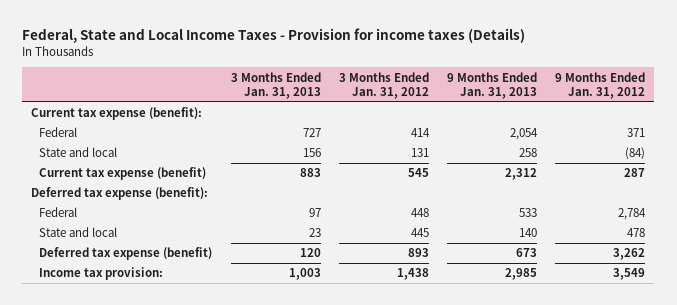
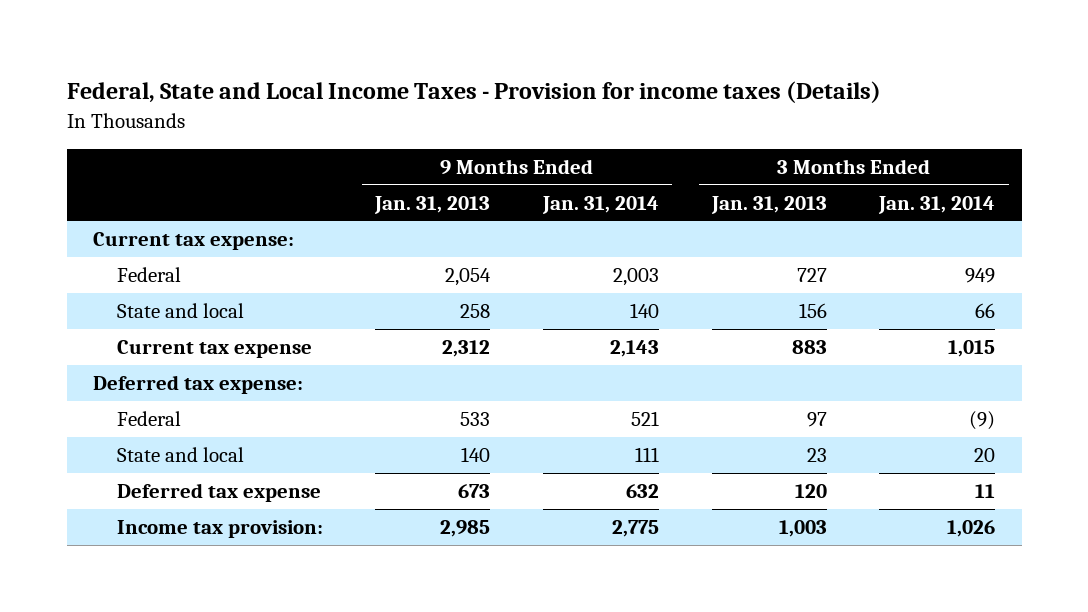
- | 3 Months Ended Jan. 31, 2013 | 3 Months Ended Jan. 31, 2012 | 9 Months Ended Jan. 31, 2013 | 9 Months Ended Jan. 31, 2012
+ | 9 Months Ended Jan. 31, 2013 | 9 Months Ended Jan. 31, 2014 | 3 Months Ended Jan. 31, 2013 | 3 Months Ended Jan. 31, 2014
- Current tax expense (benefit):
+ Current tax expense:
- Current tax expense (benefit) | 883 | 545 | 2,312 | 287
- Deferred tax expense (benefit):
+ Current tax expense | 2,312 | 2,143 | 883 | 1,015
+ Deferred tax expense:
- Deferred tax expense (benefit) | 120 | 893 | 673 | 3,262
+ Deferred tax expense | 673 | 632 | 120 | 11

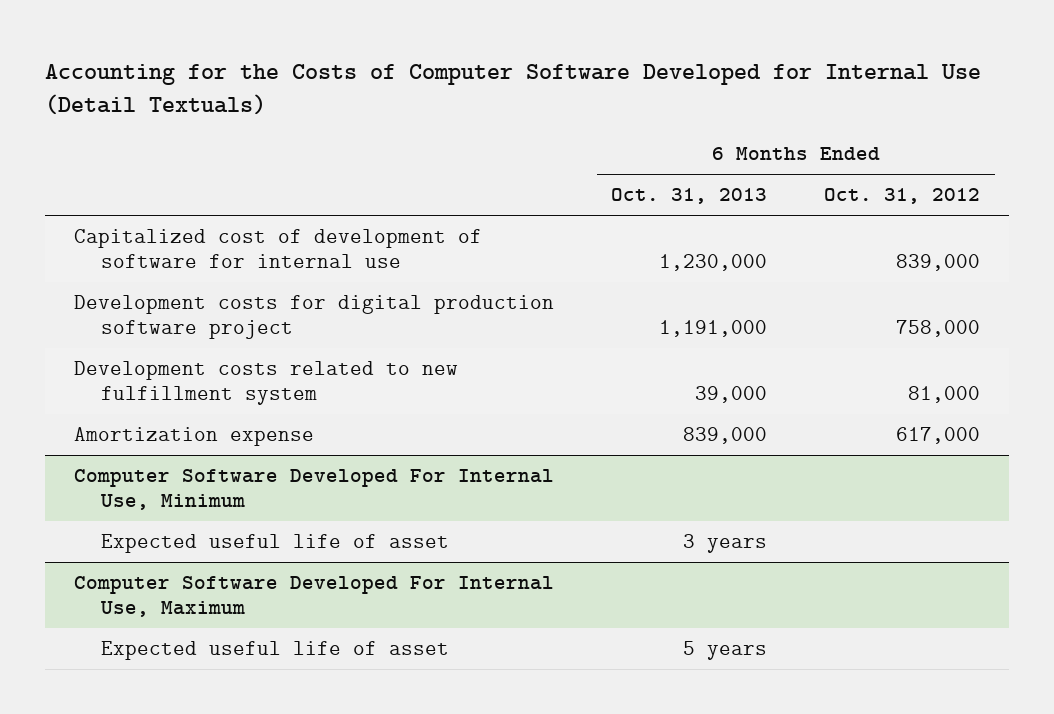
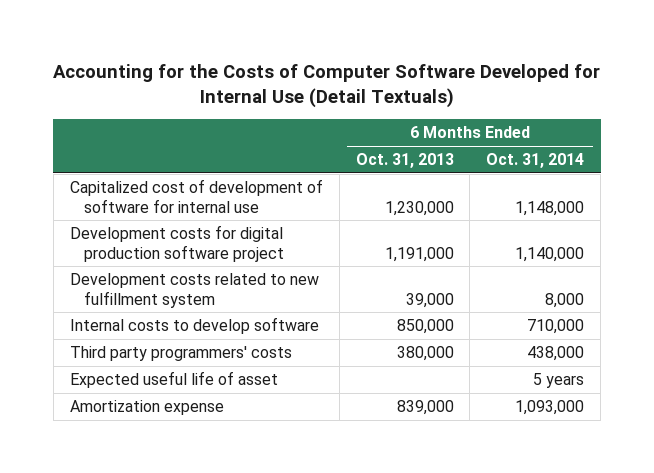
- | 6 Months Ended Oct. 31, 2013 | 6 Months Ended Oct. 31, 2012
+ | 6 Months Ended Oct. 31, 2013 | 6 Months Ended Oct. 31, 2014
+ Internal costs to develop software | 850,000 | 710,000
+ Third party programmers' costs | 380,000 | 438,000
+ Expected useful life of asset | | 5 years
- Computer Software Developed For Internal Use, Minimum
- Expected useful life of asset | 3 years |
- Computer Software Developed For Internal Use, Maximum
- Expected useful life of asset | 5 years |

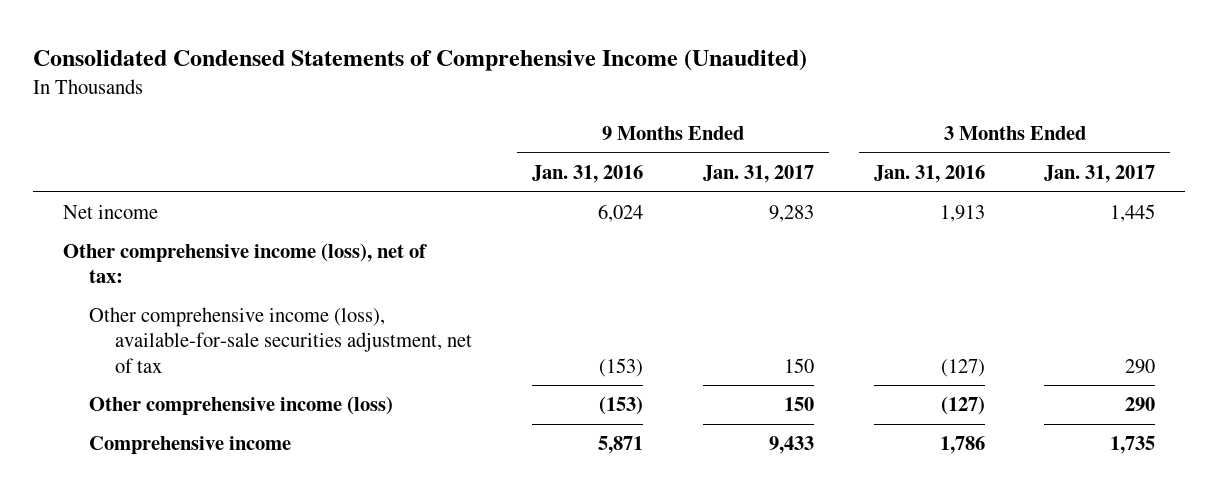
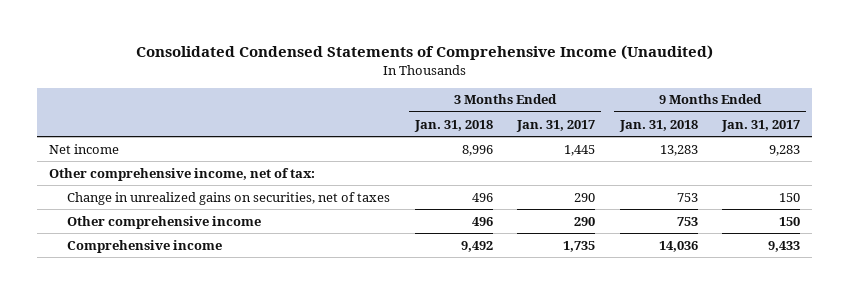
- | 9 Months Ended Jan. 31, 2016 | 9 Months Ended Jan. 31, 2017 | 3 Months Ended Jan. 31, 2016 | 3 Months Ended Jan. 31, 2017
+ | 3 Months Ended Jan. 31, 2018 | 3 Months Ended Jan. 31, 2017 | 9 Months Ended Jan. 31, 2018 | 9 Months Ended Jan. 31, 2017
- Other comprehensive income (loss), net of tax:
- Other comprehensive income (loss), available-for-sale securities adjustment, net of tax | (153) | 150 | (127) | 290
- Other comprehensive income (loss) | (153) | 150 | (127) | 290
+ Other comprehensive income, net of tax:
+ Change in unrealized gains on securities, net of taxes | 496 | 290 | 753 | 150
+ Other comprehensive income | 496 | 290 | 753 | 150

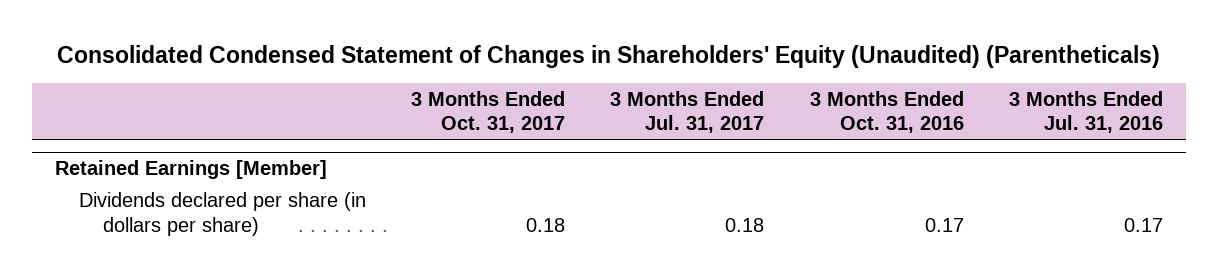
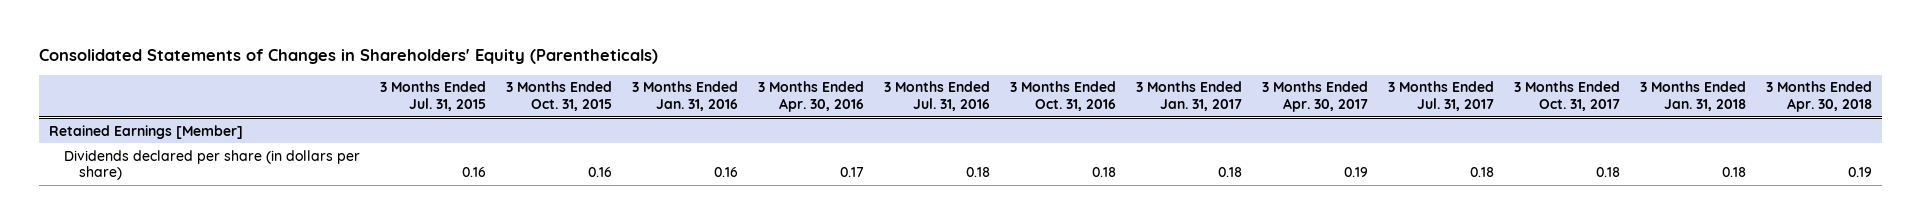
- Consolidated Condensed Statement of Changes in Shareholders' Equity (Unaudited) (Parentheticals)
+ Consolidated Statements of Changes in Shareholders' Equity (Parentheticals)
- | 3 Months Ended Oct. 31, 2017 | 3 Months Ended Jul. 31, 2017 | 3 Months Ended Oct. 31, 2016 | 3 Months Ended Jul. 31, 2016
+ | 3 Months Ended Jul. 31, 2015 | 3 Months Ended Oct. 31, 2015 | 3 Months Ended Jan. 31, 2016 | 3 Months Ended Apr. 30, 2016 | 3 Months Ended Jul. 31, 2016 | 3 Months Ended Oct. 31, 2016 | 3 Months Ended Jan. 31, 2017 | 3 Months Ended Apr. 30, 2017 | 3 Months Ended Jul. 31, 2017 | 3 Months Ended Oct. 31, 2017 | 3 Months Ended Jan. 31, 2018 | 3 Months Ended Apr. 30, 2018
@ Retained Earnings [Member]
- Dividends declared per share (in dollars per share) | 0.18 | 0.18 | 0.17 | 0.17
+ Dividends declared per share (in dollars per share) | 0.16 | 0.16 | 0.16 | 0.17 | 0.18 | 0.18 | 0.18 | 0.19 | 0.18 | 0.18 | 0.18 | 0.19

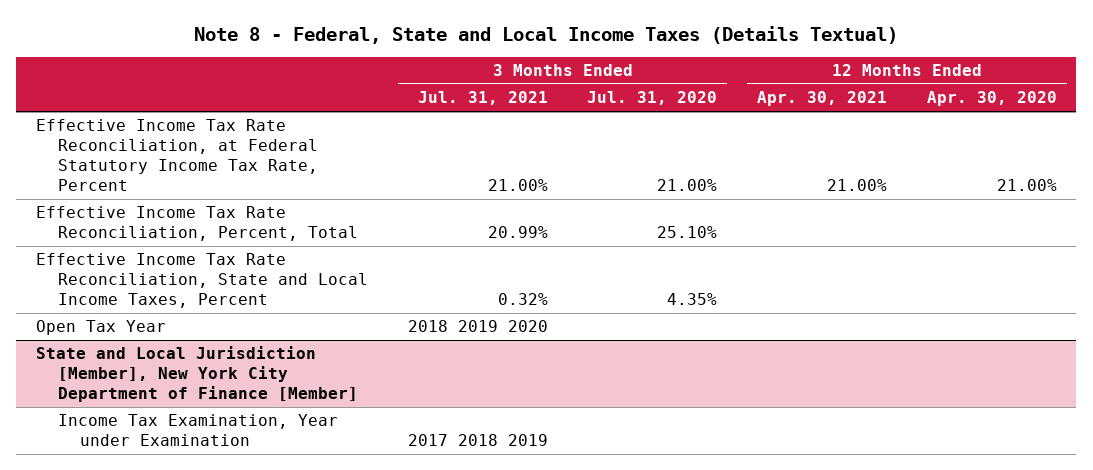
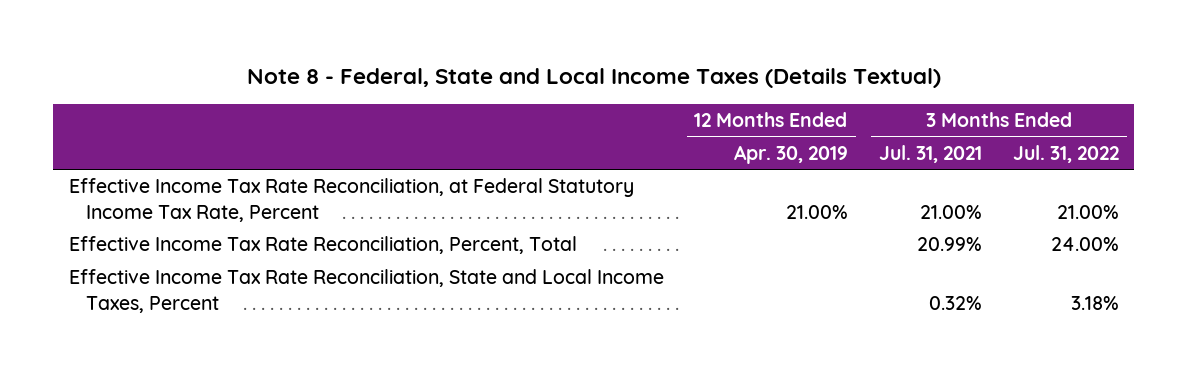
- | 3 Months Ended Jul. 31, 2021 | 3 Months Ended Jul. 31, 2020 | 12 Months Ended Apr. 30, 2021 | 12 Months Ended Apr. 30, 2020
+ | 12 Months Ended Apr. 30, 2019 | 3 Months Ended Jul. 31, 2021 | 3 Months Ended Jul. 31, 2022
- Open Tax Year | 2018 2019 2020 | | |
- State and Local Jurisdiction [Member], New York City Department of Finance [Member]
- Income Tax Examination, Year under Examination | 2017 2018 2019 | | |

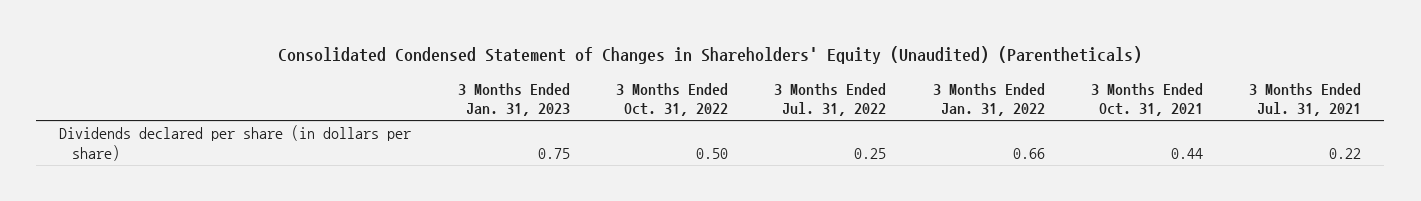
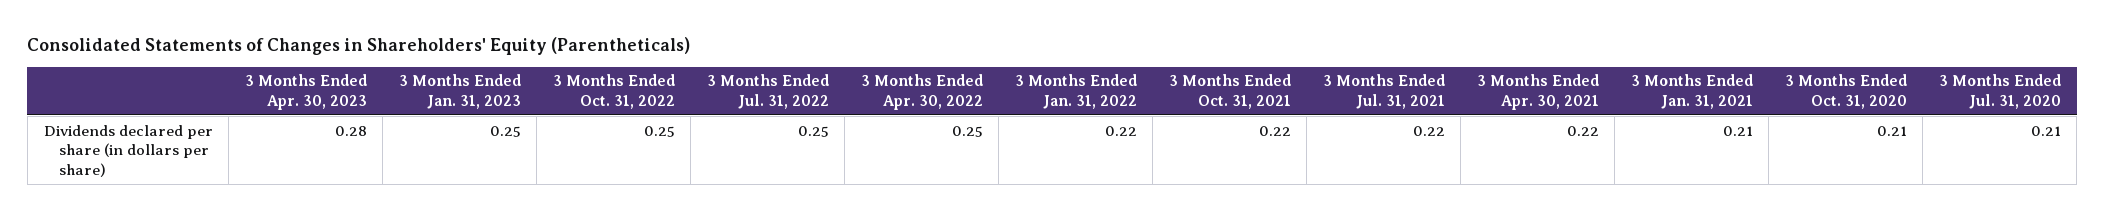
- Consolidated Condensed Statement of Changes in Shareholders' Equity (Unaudited) (Parentheticals)
+ Consolidated Statements of Changes in Shareholders' Equity (Parentheticals)
- | 3 Months Ended Jan. 31, 2023 | 3 Months Ended Oct. 31, 2022 | 3 Months Ended Jul. 31, 2022 | 3 Months Ended Jan. 31, 2022 | 3 Months Ended Oct. 31, 2021 | 3 Months Ended Jul. 31, 2021
+ | 3 Months Ended Apr. 30, 2023 | 3 Months Ended Jan. 31, 2023 | 3 Months Ended Oct. 31, 2022 | 3 Months Ended Jul. 31, 2022 | 3 Months Ended Apr. 30, 2022 | 3 Months Ended Jan. 31, 2022 | 3 Months Ended Oct. 31, 2021 | 3 Months Ended Jul. 31, 2021 | 3 Months Ended Apr. 30, 2021 | 3 Months Ended Jan. 31, 2021 | 3 Months Ended Oct. 31, 2020 | 3 Months Ended Jul. 31, 2020
- Dividends declared per share (in dollars per share) | 0.75 | 0.50 | 0.25 | 0.66 | 0.44 | 0.22
+ Dividends declared per share (in dollars per share) | 0.28 | 0.25 | 0.25 | 0.25 | 0.25 | 0.22 | 0.22 | 0.22 | 0.22 | 0.21 | 0.21 | 0.21

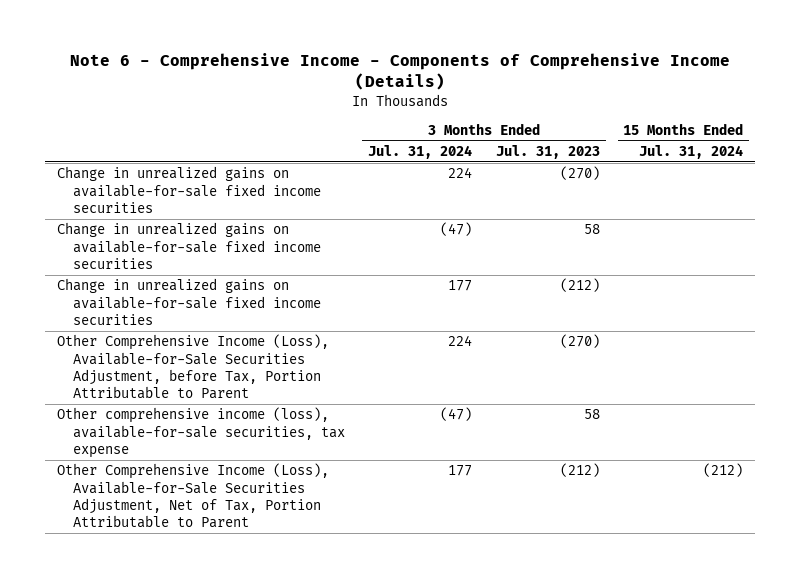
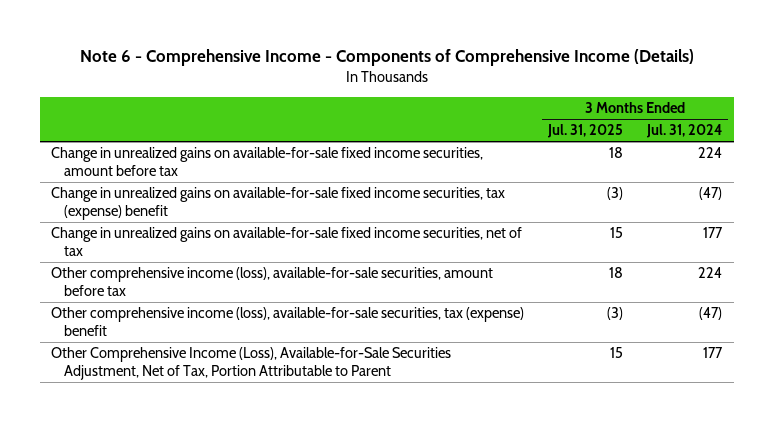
- | 3 Months Ended Jul. 31, 2024 | 3 Months Ended Jul. 31, 2023 | 15 Months Ended Jul. 31, 2024
+ | 3 Months Ended Jul. 31, 2025 | 3 Months Ended Jul. 31, 2024
- Change in unrealized gains on available-for-sale fixed income securities | 224 | (270) |
- Change in unrealized gains on available-for-sale fixed income securities | (47) | 58 |
- Change in unrealized gains on available-for-sale fixed income securities | 177 | (212) |
- Other Comprehensive Income (Loss), Available-for-Sale Securities Adjustment, before Tax, Portion Attributable to Parent | 224 | (270) |
- Other comprehensive income (loss), available-for-sale securities, tax expense | (47) | 58 |
+ Change in unrealized gains on available-for-sale fixed income securities, amount before tax | 18 | 224
+ Change in unrealized gains on available-for-sale fixed income securities, tax (expense) benefit | (3) | (47)
+ Change in unrealized gains on available-for-sale fixed income securities, net of tax | 15 | 177
+ Other comprehensive income (loss), available-for-sale securities, amount before tax | 18 | 224
+ Other comprehensive income (loss), available-for-sale securities, tax (expense) benefit | (3) | (47)

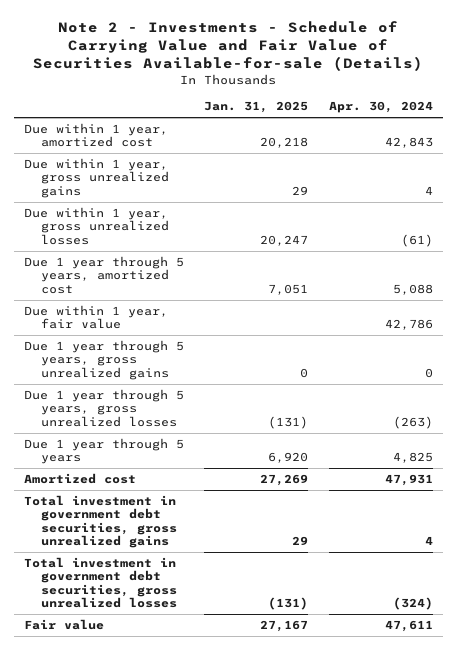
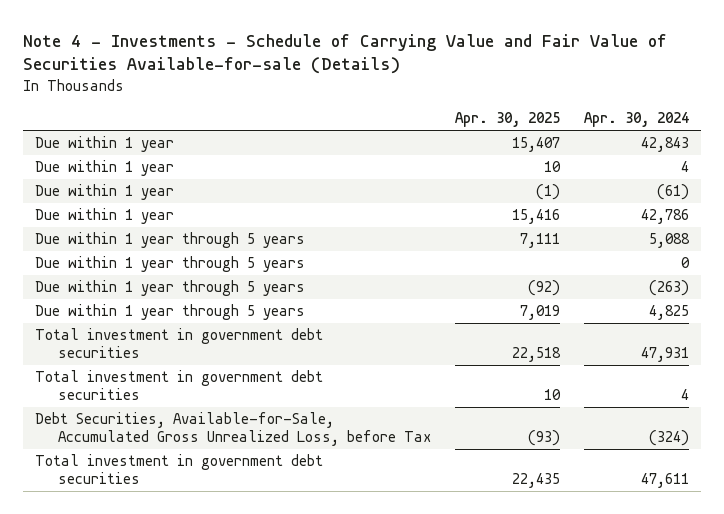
- Note 2 - Investments - Schedule of Carrying Value and Fair Value of Securities Available-for-sale (Details)
+ Note 4 - Investments - Schedule of Carrying Value and Fair Value of Securities Available-for-sale (Details)
- | Jan. 31, 2025 | Apr. 30, 2024
+ | Apr. 30, 2025 | Apr. 30, 2024
- Due within 1 year, amortized cost | 20,218 | 42,843
- Due within 1 year, gross unrealized gains | 29 | 4
- Due within 1 year, gross unrealized losses | 20,247 | (61)
- Due 1 year through 5 years, amortized cost | 7,051 | 5,088
- Due within 1 year, fair value | | 42,786
- Due 1 year through 5 years, gross unrealized gains | 0 | 0
- Due 1 year through 5 years, gross unrealized losses | (131) | (263)
- Due 1 year through 5 years | 6,920 | 4,825
- Amortized cost | 27,269 | 47,931
- Total investment in government debt securities, gross unrealized gains | 29 | 4
- Total investment in government debt securities, gross unrealized losses | (131) | (324)
- Fair value | 27,167 | 47,611
+ Due within 1 year | 15,407 | 42,843
+ Due within 1 year | 10 | 4
+ Due within 1 year | (1) | (61)
+ Due within 1 year | 15,416 | 42,786
+ Due within 1 year through 5 years | 7,111 | 5,088
+ Due within 1 year through 5 years | | 0
+ Due within 1 year through 5 years | (92) | (263)
+ Due within 1 year through 5 years | 7,019 | 4,825
+ Total investment in government debt securities | 22,518 | 47,931
+ Total investment in government debt securities | 10 | 4
+ Debt Securities, Available-for-Sale, Accumulated Gross Unrealized Loss, before Tax | (93) | (324)
+ Total investment in government debt securities | 22,435 | 47,611

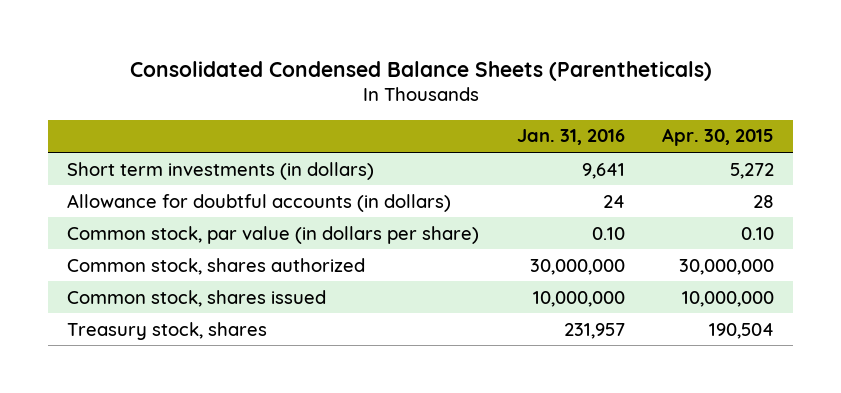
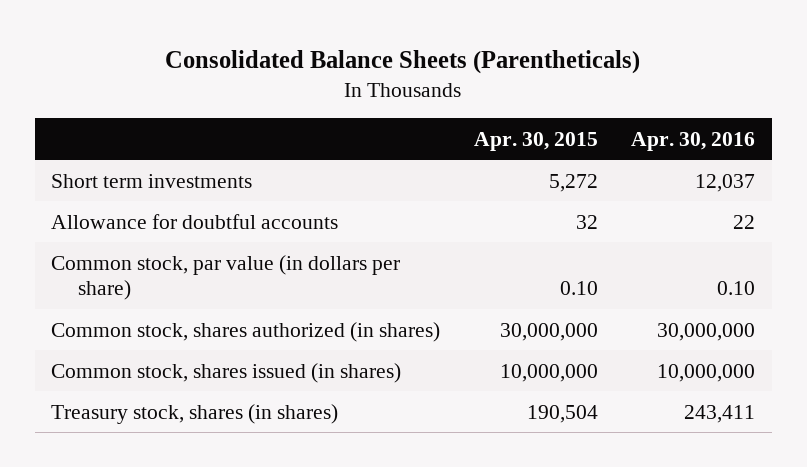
- Consolidated Condensed Balance Sheets (Parentheticals)
+ Consolidated Balance Sheets (Parentheticals)
- | Jan. 31, 2016 | Apr. 30, 2015
+ | Apr. 30, 2015 | Apr. 30, 2016
- Short term investments (in dollars) | 9,641 | 5,272
- Allowance for doubtful accounts (in dollars) | 24 | 28
+ Short term investments | 5,272 | 12,037
+ Allowance for doubtful accounts | 32 | 22
- Common stock, shares authorized | 30,000,000 | 30,000,000
- Common stock, shares issued | 10,000,000 | 10,000,000
- Treasury stock, shares | 231,957 | 190,504
+ Common stock, shares authorized (in shares) | 30,000,000 | 30,000,000
+ Common stock, shares issued (in shares) | 10,000,000 | 10,000,000
+ Treasury stock, shares (in shares) | 190,504 | 243,411

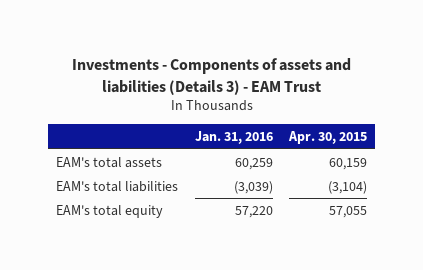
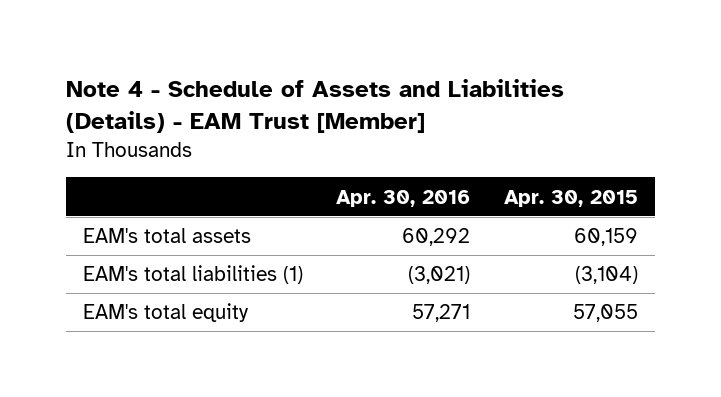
- Investments - Components of assets and liabilities (Details 3) - EAM Trust
+ Note 4 - Schedule of Assets and Liabilities (Details) - EAM Trust [Member]
- | Jan. 31, 2016 | Apr. 30, 2015
+ | Apr. 30, 2016 | Apr. 30, 2015
- EAM's total liabilities | (3,039) | (3,104)
+ EAM's total liabilities (1) | (3,021) | (3,104)

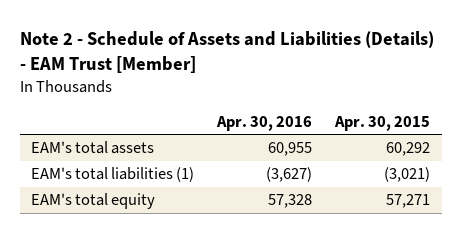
- Note 4 - Schedule of Assets and Liabilities (Details) - EAM Trust [Member]
+ Note 2 - Schedule of Assets and Liabilities (Details) - EAM Trust [Member]
- EAM's total assets | 60,292 | 60,159
- EAM's total liabilities (1) | (3,021) | (3,104)
- EAM's total equity | 57,271 | 57,055
+ EAM's total assets | 60,955 | 60,292
+ EAM's total liabilities (1) | (3,627) | (3,021)
+ EAM's total equity | 57,328 | 57,271

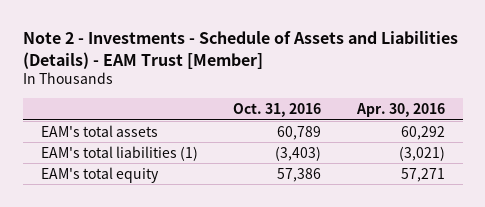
- Note 2 - Schedule of Assets and Liabilities (Details) - EAM Trust [Member]
+ Note 2 - Investments - Schedule of Assets and Liabilities (Details) - EAM Trust [Member]
- | Apr. 30, 2016 | Apr. 30, 2015
+ | Oct. 31, 2016 | Apr. 30, 2016
- EAM's total assets | 60,955 | 60,292
- EAM's total liabilities (1) | (3,627) | (3,021)
- EAM's total equity | 57,328 | 57,271
+ EAM's total assets | 60,789 | 60,292
+ EAM's total liabilities (1) | (3,403) | (3,021)
+ EAM's total equity | 57,386 | 57,271

